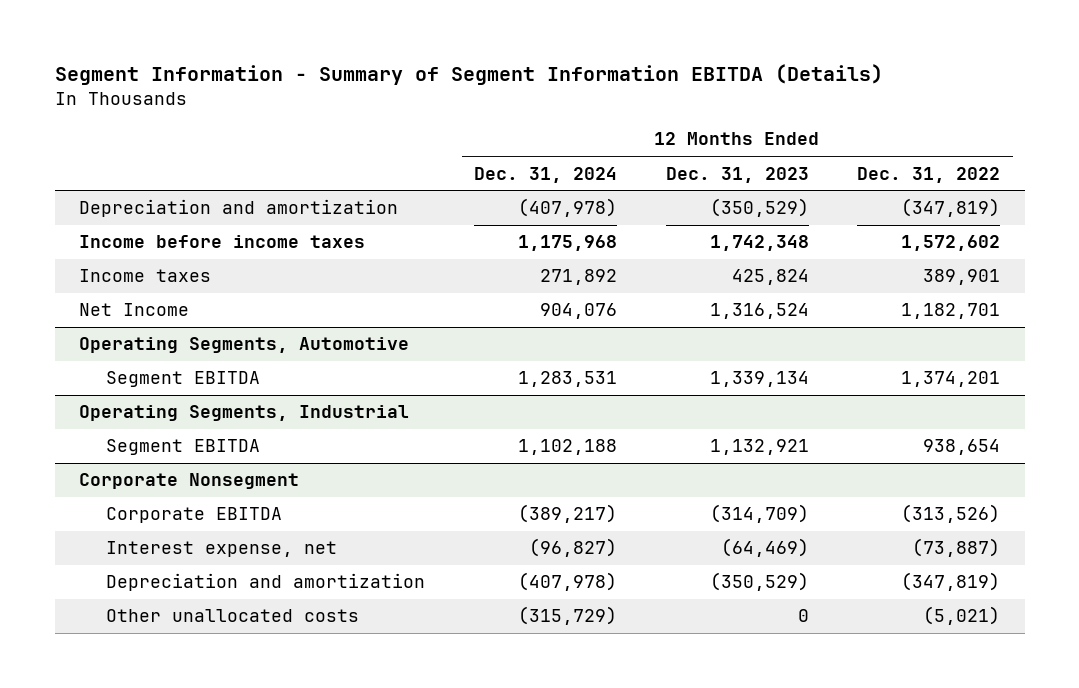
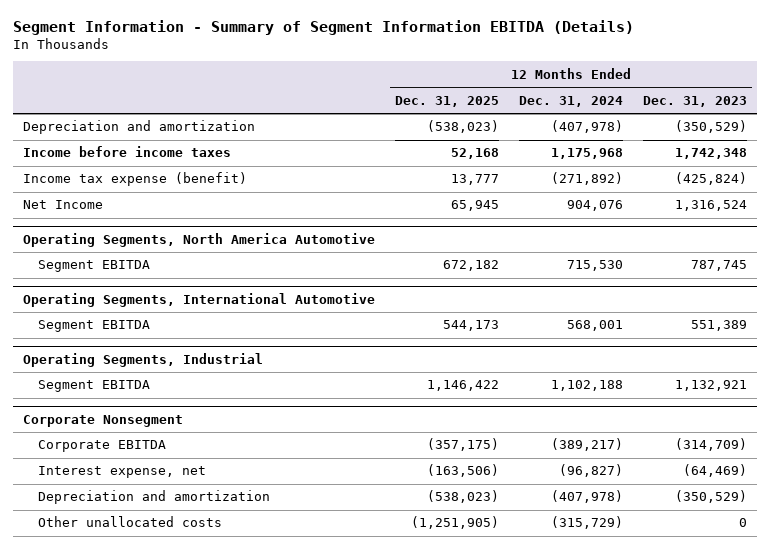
- | 12 Months Ended Dec. 31, 2024 | 12 Months Ended Dec. 31, 2023 | 12 Months Ended Dec. 31, 2022
+ | 12 Months Ended Dec. 31, 2025 | 12 Months Ended Dec. 31, 2024 | 12 Months Ended Dec. 31, 2023
- Income taxes | 271,892 | 425,824 | 389,901
+ Income tax expense (benefit) | 13,777 | (271,892) | (425,824)
- Operating Segments, Automotive
- Segment EBITDA | 1,283,531 | 1,339,134 | 1,374,201
+ Operating Segments, North America Automotive
+ Segment EBITDA | 672,182 | 715,530 | 787,745
+ Operating Segments, International Automotive
+ Segment EBITDA | 544,173 | 568,001 | 551,389

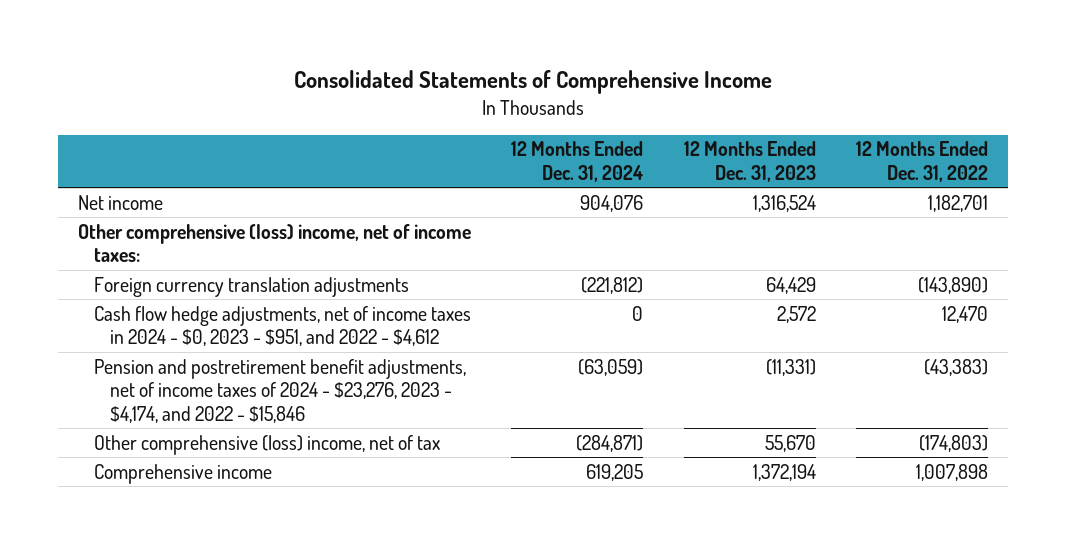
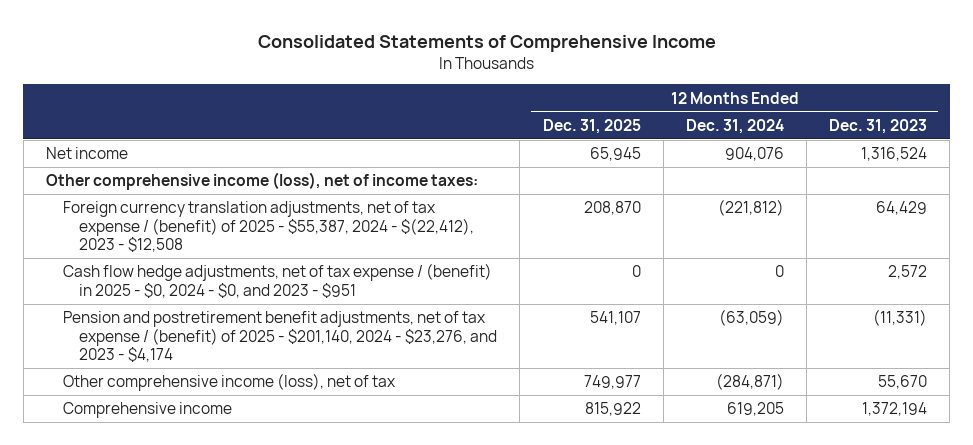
- | 12 Months Ended Dec. 31, 2024 | 12 Months Ended Dec. 31, 2023 | 12 Months Ended Dec. 31, 2022
+ | 12 Months Ended Dec. 31, 2025 | 12 Months Ended Dec. 31, 2024 | 12 Months Ended Dec. 31, 2023
- Other comprehensive (loss) income, net of income taxes:
- Foreign currency translation adjustments | (221,812) | 64,429 | (143,890)
- Cash flow hedge adjustments, net of income taxes in 2024 - $0, 2023 - $951, and 2022 - $4,612 | 0 | 2,572 | 12,470
- Pension and postretirement benefit adjustments, net of income taxes of 2024 - $23,276, 2023 - $4,174, and 2022 - $15,846 | (63,059) | (11,331) | (43,383)
- Other comprehensive (loss) income, net of tax | (284,871) | 55,670 | (174,803)
+ Other comprehensive income (loss), net of income taxes:
+ Foreign currency translation adjustments, net of tax expense / (benefit) of 2025 - $55,387, 2024 - $(22,412), 2023 - $12,508 | 208,870 | (221,812) | 64,429
+ Cash flow hedge adjustments, net of tax expense / (benefit) in 2025 - $0, 2024 - $0, and 2023 - $951 | 0 | 0 | 2,572
+ Pension and postretirement benefit adjustments, net of tax expense / (benefit) of 2025 - $201,140, 2024 - $23,276, and 2023 - $4,174 | 541,107 | (63,059) | (11,331)
+ Other comprehensive income (loss), net of tax | 749,977 | (284,871) | 55,670

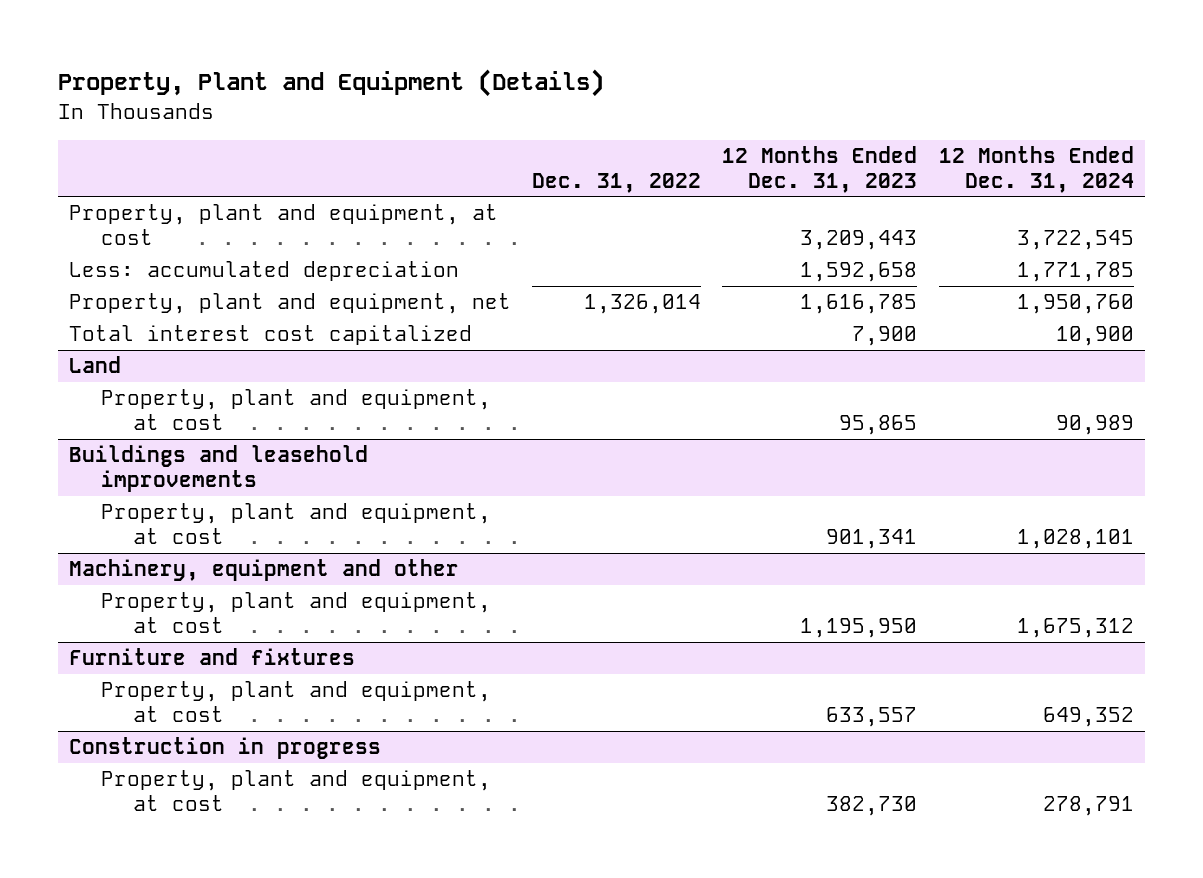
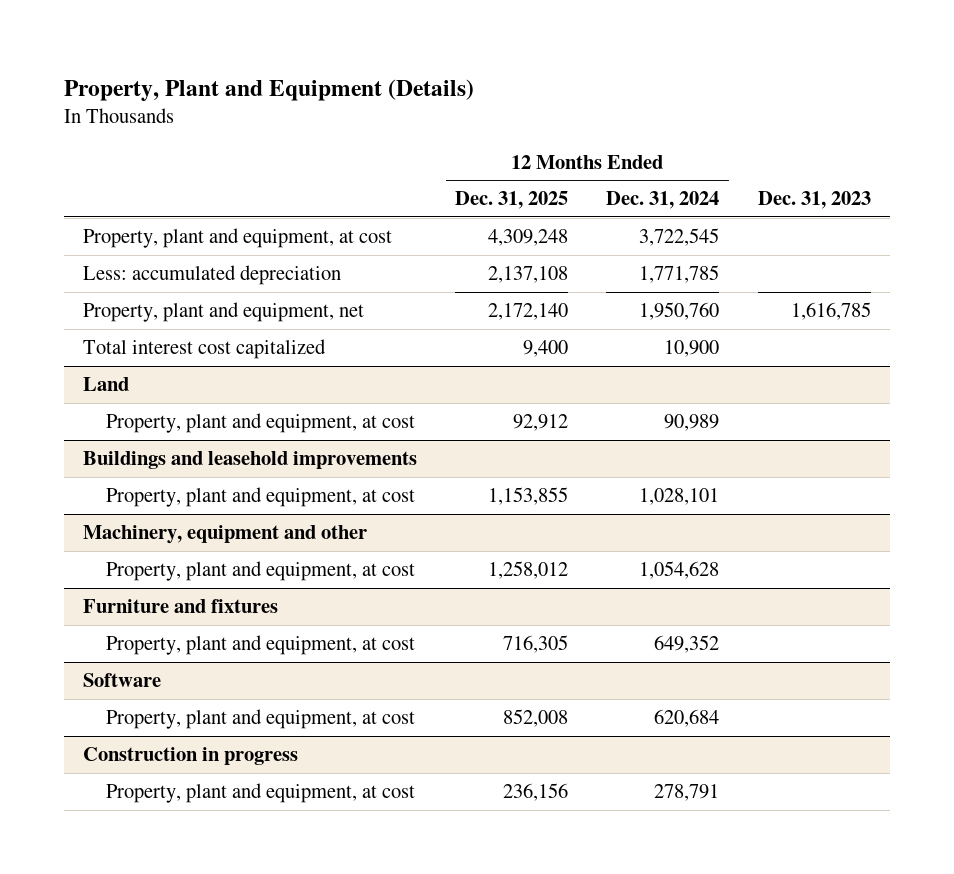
- | Dec. 31, 2022 | 12 Months Ended Dec. 31, 2023 | 12 Months Ended Dec. 31, 2024
+ | 12 Months Ended Dec. 31, 2025 | 12 Months Ended Dec. 31, 2024 | Dec. 31, 2023
@ Machinery, equipment and other
- Property, plant and equipment, at cost | | 1,195,950 | 1,675,312
+ Property, plant and equipment, at cost | 1,258,012 | 1,054,628 |
+ Software
+ Property, plant and equipment, at cost | 852,008 | 620,684 |

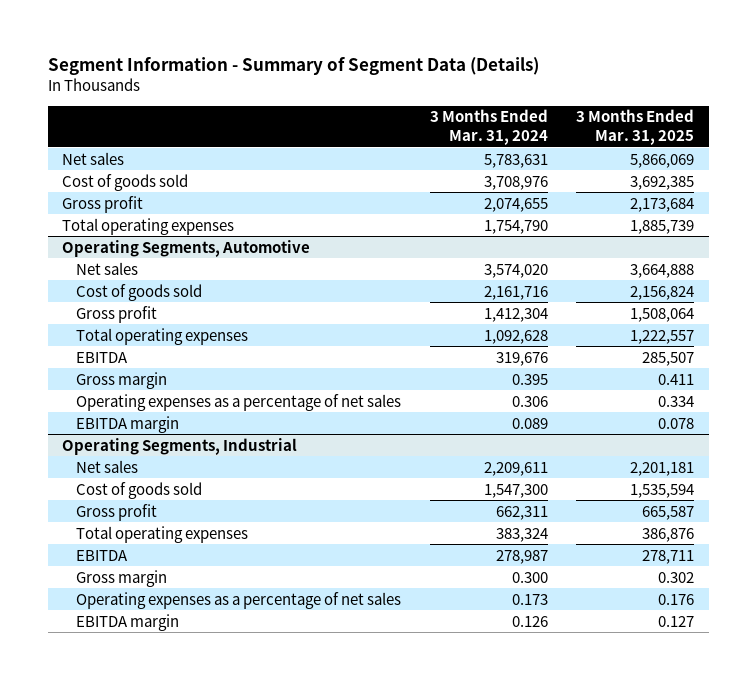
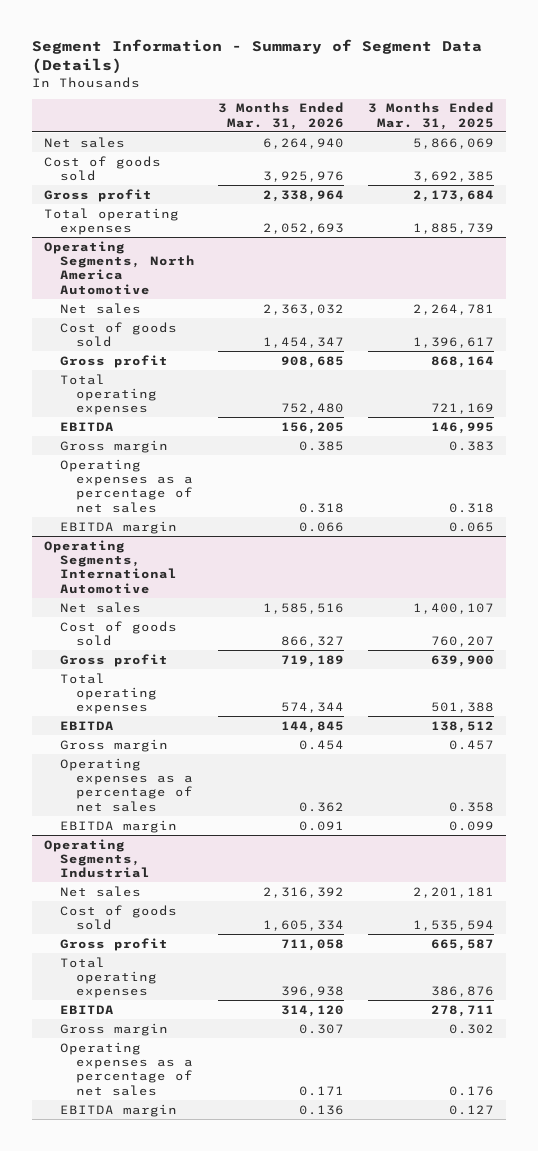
- | 3 Months Ended Mar. 31, 2024 | 3 Months Ended Mar. 31, 2025
+ | 3 Months Ended Mar. 31, 2026 | 3 Months Ended Mar. 31, 2025
- Operating Segments, Automotive
- Net sales | 3,574,020 | 3,664,888
- Cost of goods sold | 2,161,716 | 2,156,824
- Gross profit | 1,412,304 | 1,508,064
- Total operating expenses | 1,092,628 | 1,222,557
- EBITDA | 319,676 | 285,507
- Gross margin | 0.395 | 0.411
- Operating expenses as a percentage of net sales | 0.306 | 0.334
- EBITDA margin | 0.089 | 0.078
+ Operating Segments, North America Automotive
+ Net sales | 2,363,032 | 2,264,781
+ Cost of goods sold | 1,454,347 | 1,396,617
+ Gross profit | 908,685 | 868,164
+ Total operating expenses | 752,480 | 721,169
+ EBITDA | 156,205 | 146,995
+ Gross margin | 0.385 | 0.383
+ Operating expenses as a percentage of net sales | 0.318 | 0.318
+ EBITDA margin | 0.066 | 0.065
+ Operating Segments, International Automotive
+ Net sales | 1,585,516 | 1,400,107
+ Cost of goods sold | 866,327 | 760,207
+ Gross profit | 719,189 | 639,900
+ Total operating expenses | 574,344 | 501,388
+ EBITDA | 144,845 | 138,512
+ Gross margin | 0.454 | 0.457
+ Operating expenses as a percentage of net sales | 0.362 | 0.358
+ EBITDA margin | 0.091 | 0.099

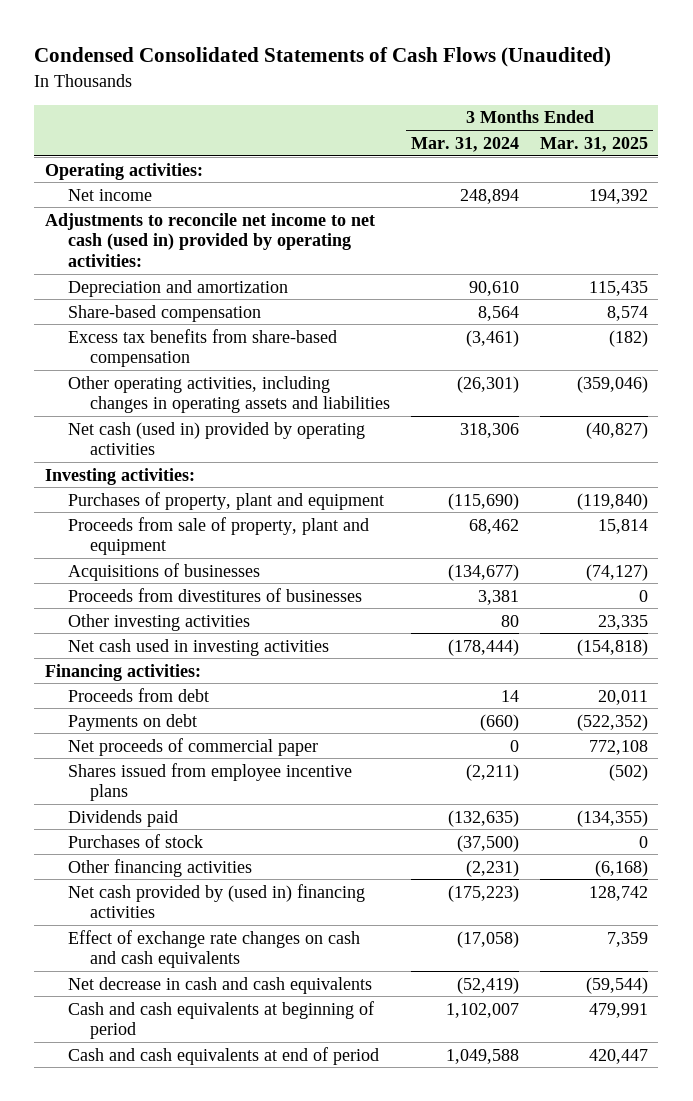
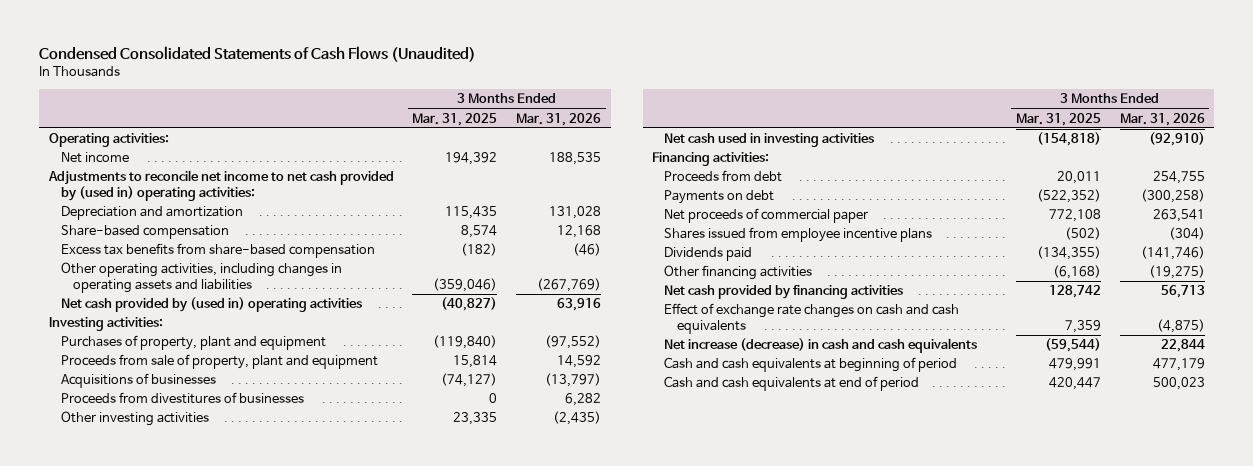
- | 3 Months Ended Mar. 31, 2024 | 3 Months Ended Mar. 31, 2025
+ | 3 Months Ended Mar. 31, 2025 | 3 Months Ended Mar. 31, 2026
- Adjustments to reconcile net income to net cash (used in) provided by operating activities:
+ Adjustments to reconcile net income to net cash provided by (used in) operating activities:
- Net cash (used in) provided by operating activities | 318,306 | (40,827)
+ Net cash provided by (used in) operating activities | (40,827) | 63,916
- Purchases of stock | (37,500) | 0
- Net cash provided by (used in) financing activities | (175,223) | 128,742
+ Net cash provided by financing activities | 128,742 | 56,713
- Net decrease in cash and cash equivalents | (52,419) | (59,544)
+ Net increase (decrease) in cash and cash equivalents | (59,544) | 22,844

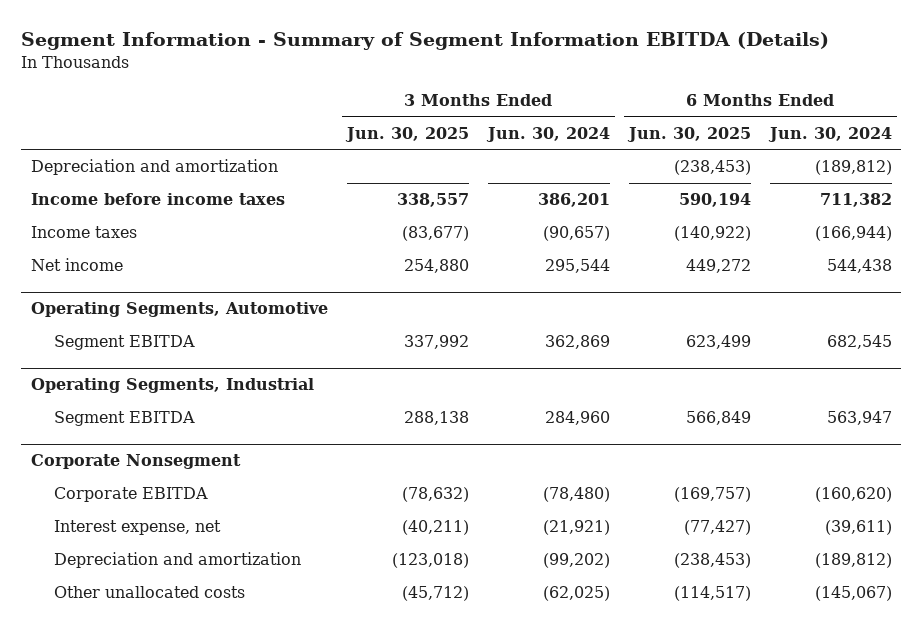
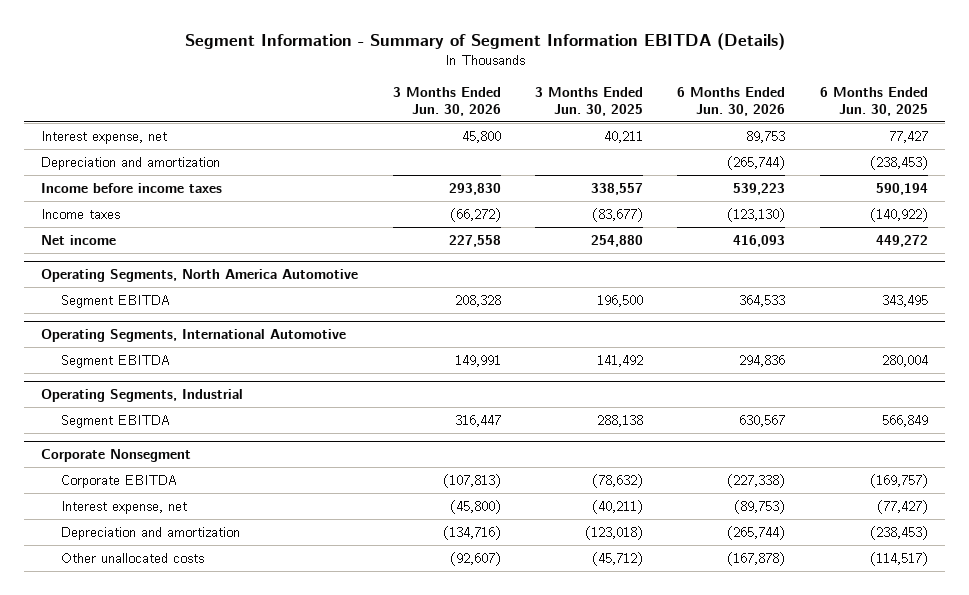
- | 3 Months Ended Jun. 30, 2025 | 3 Months Ended Jun. 30, 2024 | 6 Months Ended Jun. 30, 2025 | 6 Months Ended Jun. 30, 2024
+ | 3 Months Ended Jun. 30, 2026 | 3 Months Ended Jun. 30, 2025 | 6 Months Ended Jun. 30, 2026 | 6 Months Ended Jun. 30, 2025
+ Interest expense, net | 45,800 | 40,211 | 89,753 | 77,427
- Operating Segments, Automotive
- Segment EBITDA | 337,992 | 362,869 | 623,499 | 682,545
+ Operating Segments, North America Automotive
+ Segment EBITDA | 208,328 | 196,500 | 364,533 | 343,495
+ Operating Segments, International Automotive
+ Segment EBITDA | 149,991 | 141,492 | 294,836 | 280,004

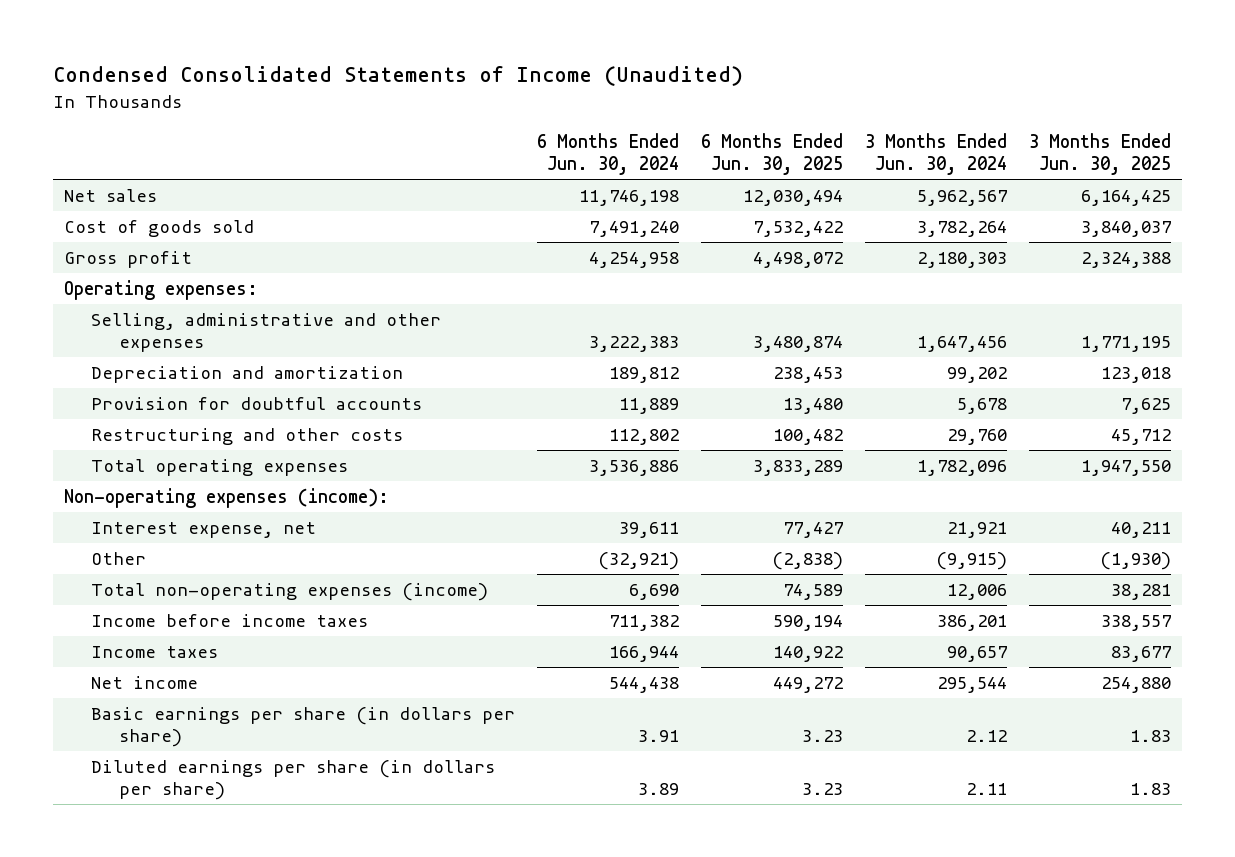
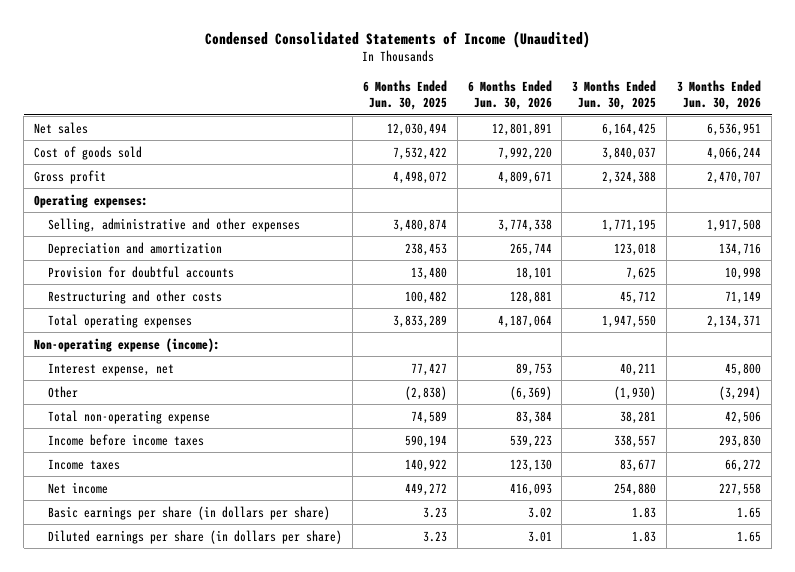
- | 6 Months Ended Jun. 30, 2024 | 6 Months Ended Jun. 30, 2025 | 3 Months Ended Jun. 30, 2024 | 3 Months Ended Jun. 30, 2025
+ | 6 Months Ended Jun. 30, 2025 | 6 Months Ended Jun. 30, 2026 | 3 Months Ended Jun. 30, 2025 | 3 Months Ended Jun. 30, 2026
- Non-operating expenses (income):
+ Non-operating expense (income):
- Total non-operating expenses (income) | 6,690 | 74,589 | 12,006 | 38,281
+ Total non-operating expense | 74,589 | 83,384 | 38,281 | 42,506

